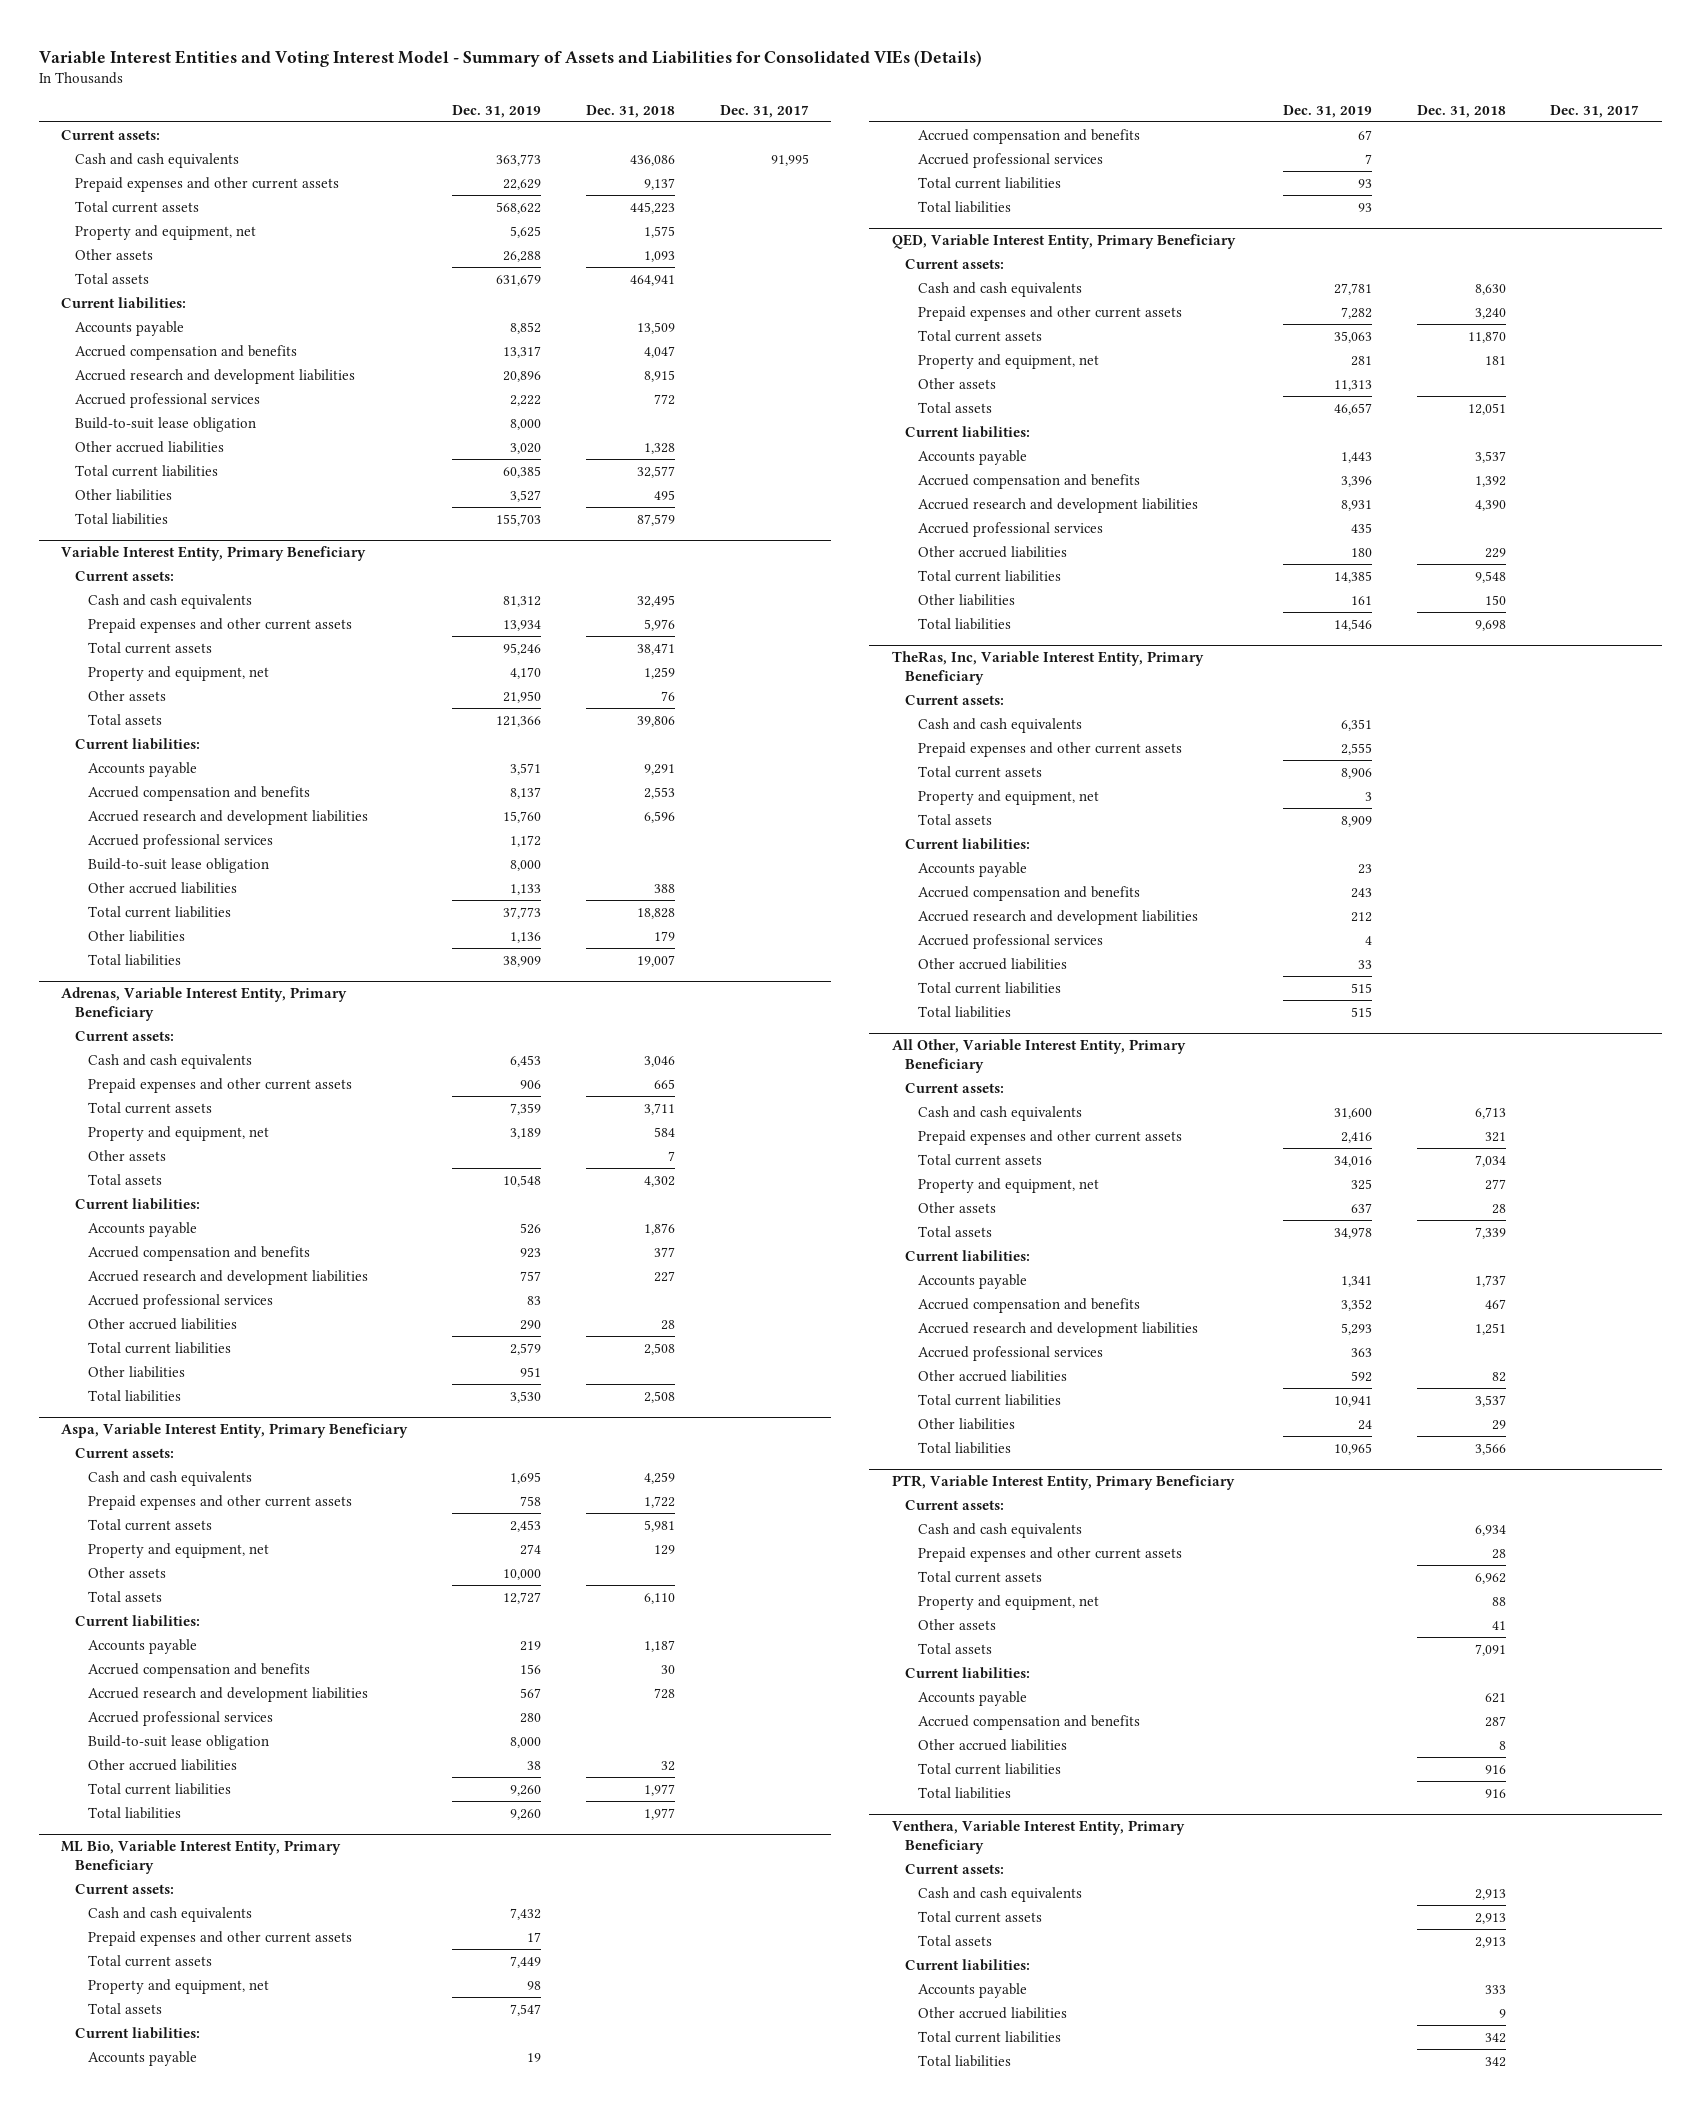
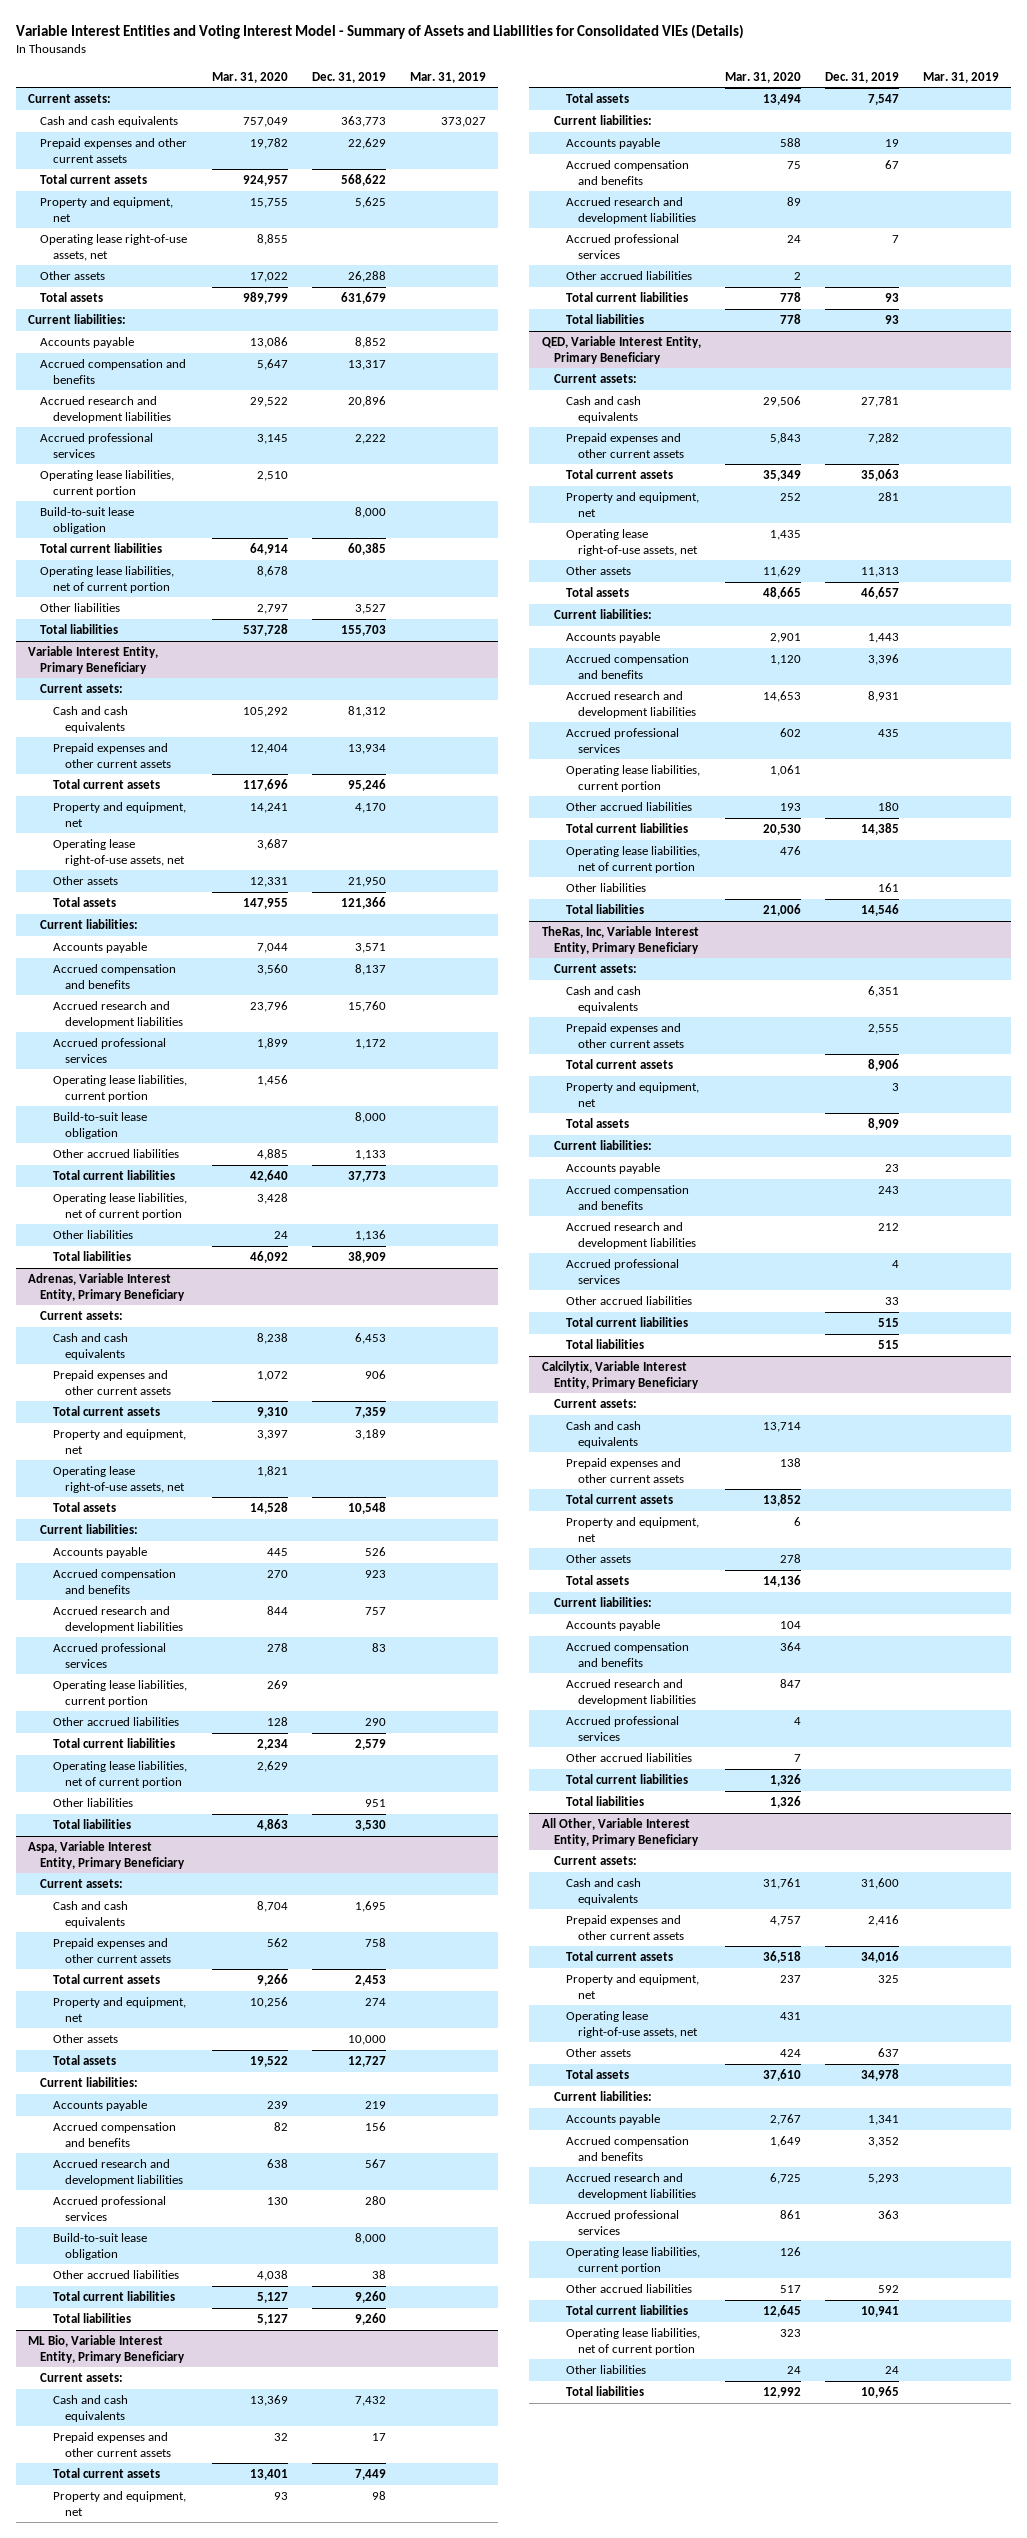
- | Dec. 31, 2019 | Dec. 31, 2018 | Dec. 31, 2017
+ | Mar. 31, 2020 | Dec. 31, 2019 | Mar. 31, 2019
+ Operating lease right-of-use assets, net | 8,855 | |
+ Operating lease liabilities, current portion | 2,510 | |
- Other accrued liabilities | 3,020 | 1,328 |
+ Operating lease liabilities, net of current portion | 8,678 | |
@ Variable Interest Entity, Primary Beneficiary
+ Operating lease right-of-use assets, net | 3,687 | |
+ Operating lease liabilities, current portion | 1,456 | |
+ Operating lease liabilities, net of current portion | 3,428 | |
@ Adrenas, Variable Interest Entity, Primary Beneficiary
- Other assets | | 7 |
+ Operating lease right-of-use assets, net | 1,821 | |
+ Operating lease liabilities, current portion | 269 | |
+ Operating lease liabilities, net of current portion | 2,629 | |
@ ML Bio, Variable Interest Entity, Primary Beneficiary
+ Accrued research and development liabilities | 89 | |
+ Other accrued liabilities | 2 | |
@ QED, Variable Interest Entity, Primary Beneficiary
+ Operating lease right-of-use assets, net | 1,435 | |
+ Operating lease liabilities, current portion | 1,061 | |
+ Operating lease liabilities, net of current portion | 476 | |
+ Calcilytix, Variable Interest Entity, Primary Beneficiary
+ Current assets:
+ Cash and cash equivalents | 13,714 | |
+ Prepaid expenses and other current assets | 138 | |
+ Total current assets | 13,852 | |
+ Property and equipment, net | 6 | |
+ Other assets | 278 | |
+ Total assets | 14,136 | |
+ Current liabilities:
+ Accounts payable | 104 | |
+ Accrued compensation and benefits | 364 | |
+ Accrued research and development liabilities | 847 | |
+ Accrued professional services | 4 | |
+ Other accrued liabilities | 7 | |
+ Total current liabilities | 1,326 | |
+ Total liabilities | 1,326 | |
@ All Other, Variable Interest Entity, Primary Beneficiary
+ Operating lease right-of-use assets, net | 431 | |
+ Operating lease liabilities, current portion | 126 | |
+ Operating lease liabilities, net of current portion | 323 | |
- PTR, Variable Interest Entity, Primary Beneficiary
- Current assets:
- Cash and cash equivalents | | 6,934 |
- Prepaid expenses and other current assets | | 28 |
- Total current assets | | 6,962 |
- Property and equipment, net | | 88 |
- Other assets | | 41 |
- Total assets | | 7,091 |
- Current liabilities:
- Accounts payable | | 621 |
- Accrued compensation and benefits | | 287 |
- Other accrued liabilities | | 8 |
- Total current liabilities | | 916 |
- Total liabilities | | 916 |
- Venthera, Variable Interest Entity, Primary Beneficiary
- Current assets:
- Cash and cash equivalents | | 2,913 |
- Total current assets | | 2,913 |
- Total assets | | 2,913 |
- Current liabilities:
- Accounts payable | | 333 |
- Other accrued liabilities | | 9 |
- Total current liabilities | | 342 |
- Total liabilities | | 342 |

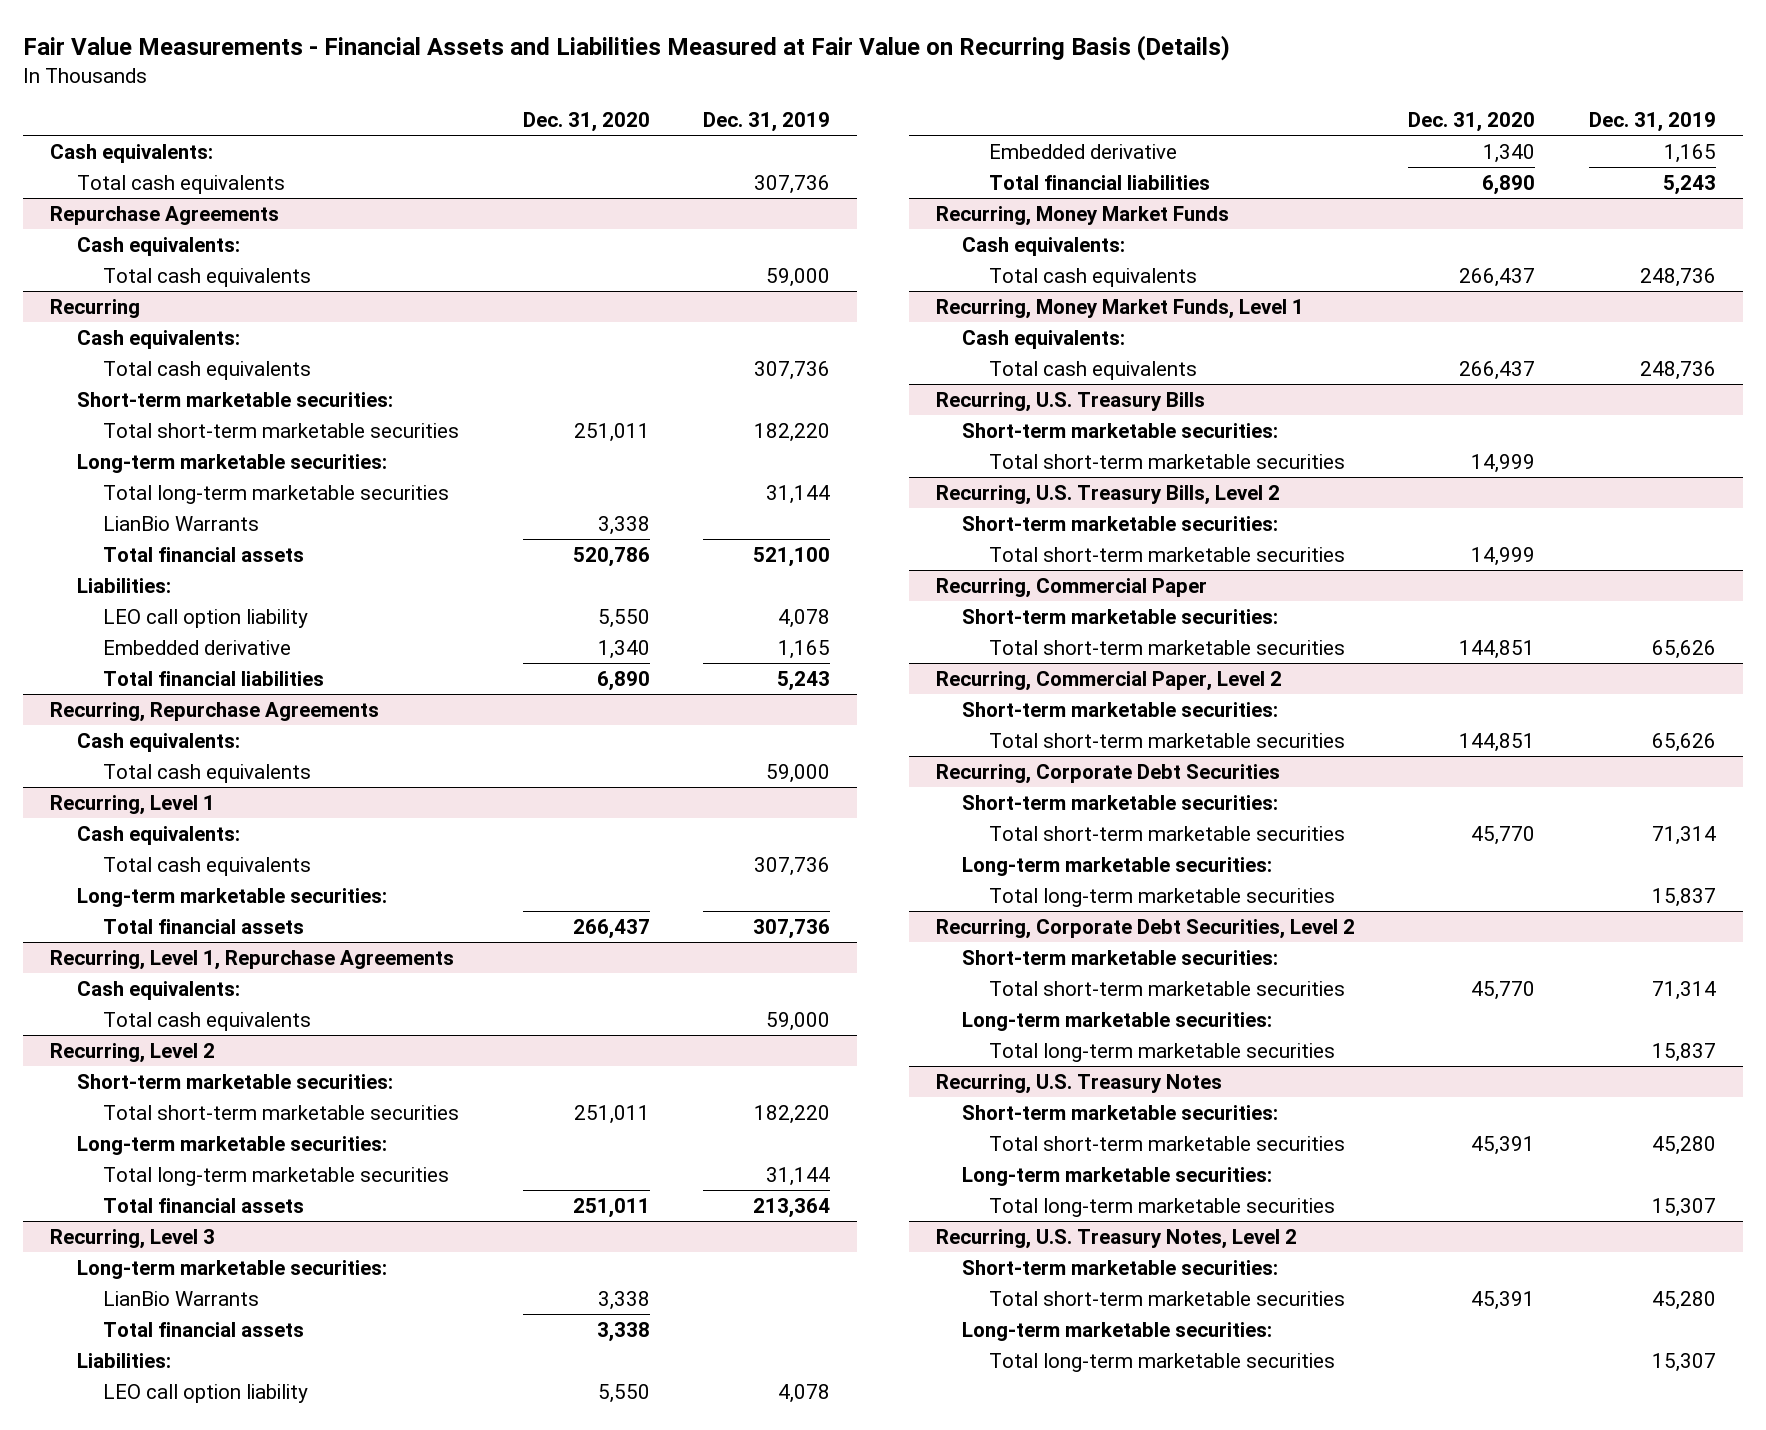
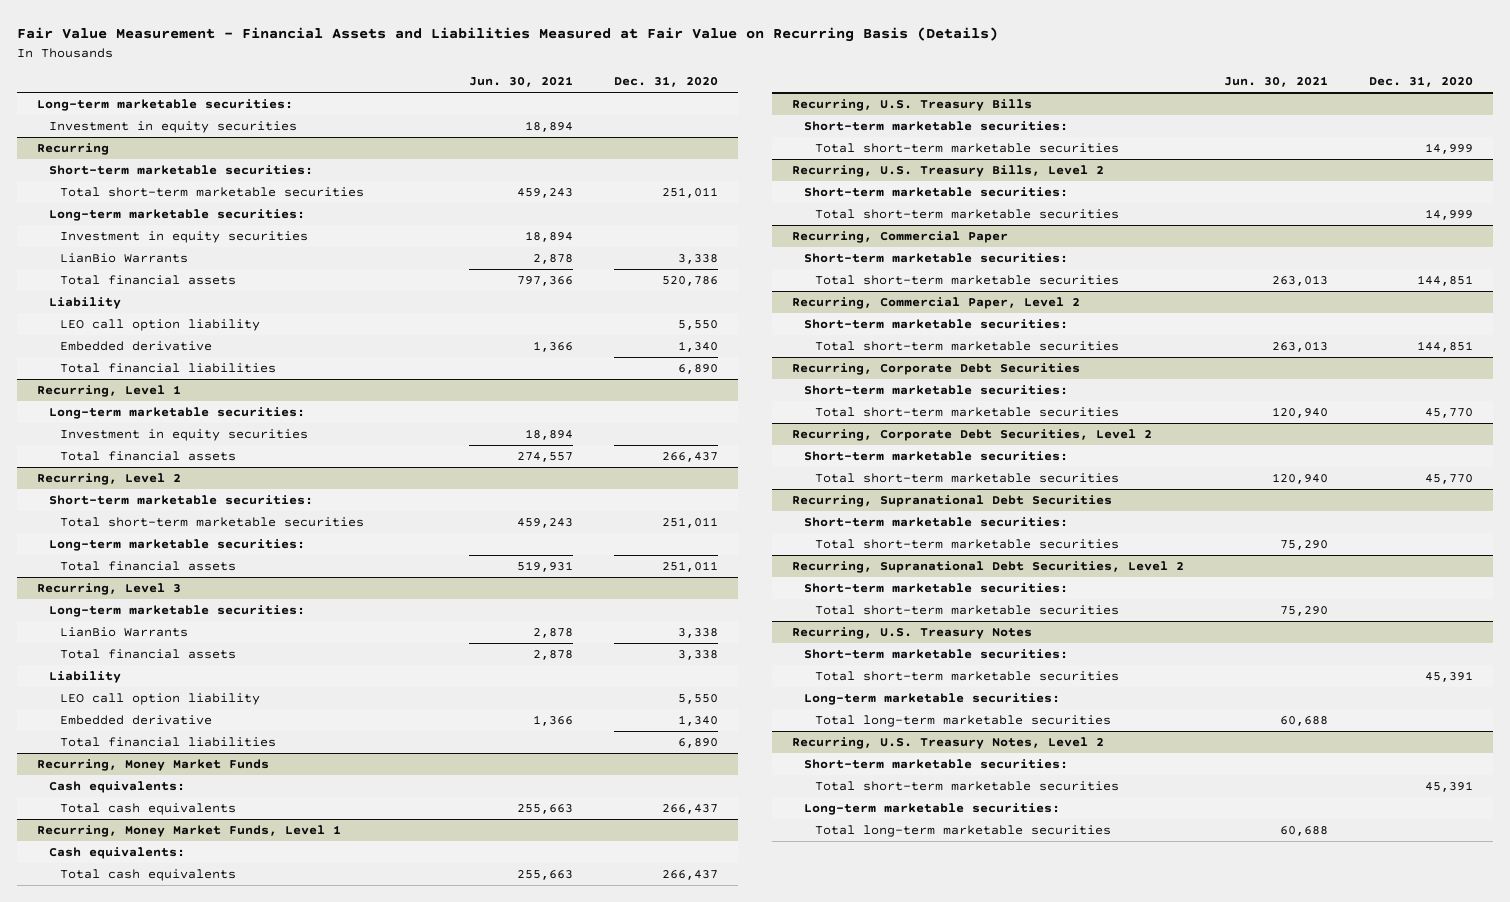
- Fair Value Measurements - Financial Assets and Liabilities Measured at Fair Value on Recurring Basis (Details)
+ Fair Value Measurement - Financial Assets and Liabilities Measured at Fair Value on Recurring Basis (Details)
- | Dec. 31, 2020 | Dec. 31, 2019
+ | Jun. 30, 2021 | Dec. 31, 2020
- Cash equivalents:
- Total cash equivalents | | 307,736
- Repurchase Agreements
- Cash equivalents:
- Total cash equivalents | | 59,000
+ Long-term marketable securities:
+ Investment in equity securities | 18,894 |
@ Recurring
- Cash equivalents:
- Total cash equivalents | | 307,736
- Total long-term marketable securities | | 31,144
+ Investment in equity securities | 18,894 |
- Liabilities:
+ Liability
- Recurring, Repurchase Agreements
- Cash equivalents:
- Total cash equivalents | | 59,000
@ Recurring, Level 1
- Cash equivalents:
- Total cash equivalents | | 307,736
+ Investment in equity securities | 18,894 |
- Recurring, Level 1, Repurchase Agreements
- Cash equivalents:
- Total cash equivalents | | 59,000
@ Recurring, Level 2
- Total long-term marketable securities | | 31,144
@ Recurring, Level 3
- Liabilities:
+ Liability
@ Recurring, Corporate Debt Securities
- Long-term marketable securities:
- Total long-term marketable securities | | 15,837
@ Recurring, Corporate Debt Securities, Level 2
- Long-term marketable securities:
- Total long-term marketable securities | | 15,837
+ Recurring, Supranational Debt Securities
+ Short-term marketable securities:
+ Total short-term marketable securities | 75,290 |
+ Recurring, Supranational Debt Securities, Level 2
+ Short-term marketable securities:
+ Total short-term marketable securities | 75,290 |

